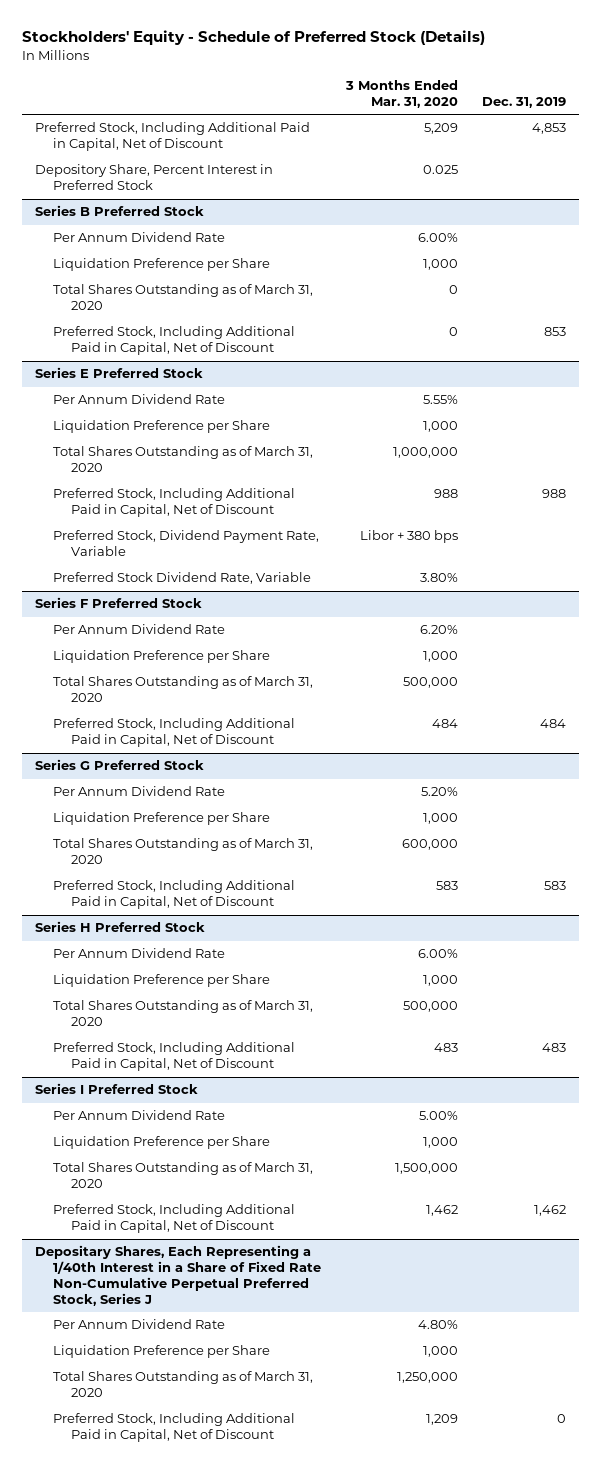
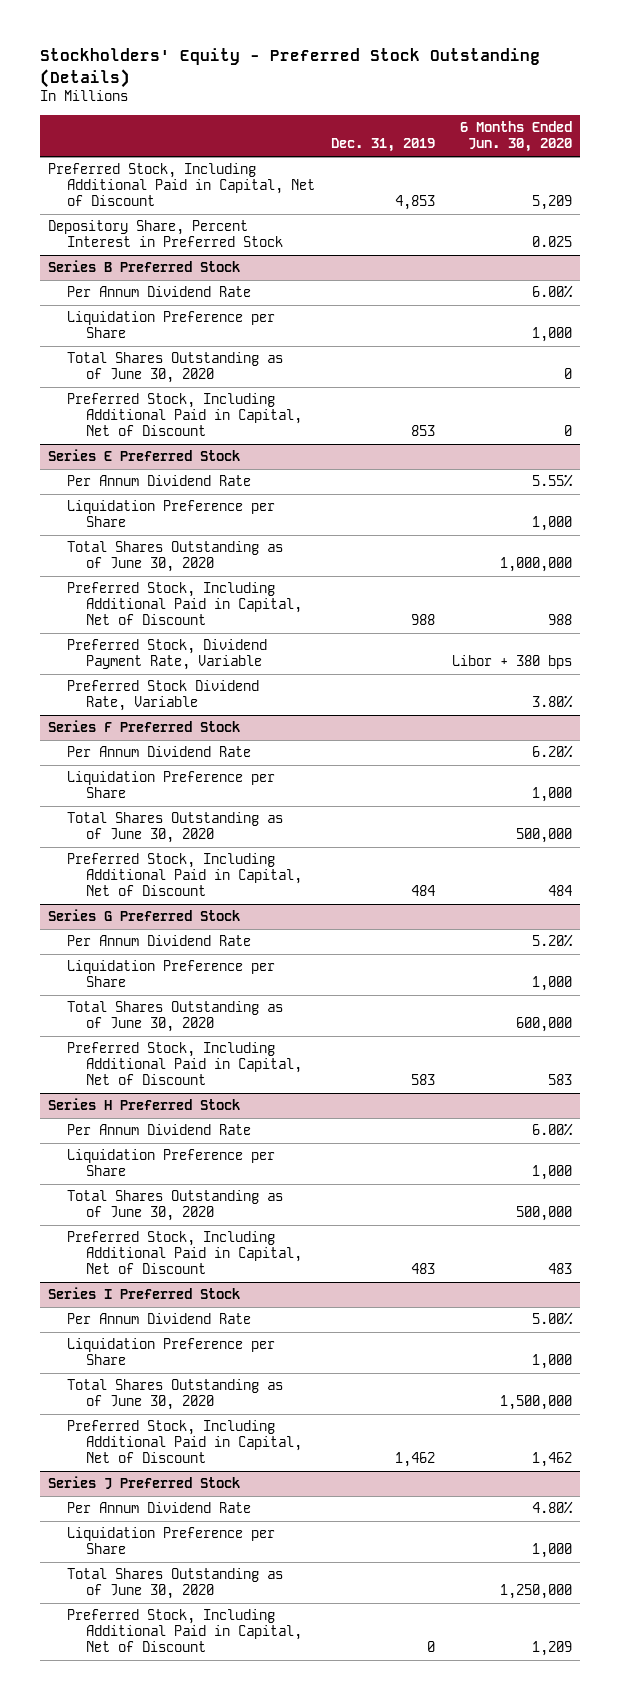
- Stockholders' Equity - Schedule of Preferred Stock (Details)
+ Stockholders' Equity - Preferred Stock Outstanding (Details)
- | 3 Months Ended Mar. 31, 2020 | Dec. 31, 2019
+ | Dec. 31, 2019 | 6 Months Ended Jun. 30, 2020
@ Series B Preferred Stock
- Total Shares Outstanding as of March 31, 2020 | 0 |
+ Total Shares Outstanding as of June 30, 2020 | | 0
@ Series E Preferred Stock
- Total Shares Outstanding as of March 31, 2020 | 1,000,000 |
+ Total Shares Outstanding as of June 30, 2020 | | 1,000,000
@ Series F Preferred Stock
- Total Shares Outstanding as of March 31, 2020 | 500,000 |
+ Total Shares Outstanding as of June 30, 2020 | | 500,000
@ Series G Preferred Stock
- Total Shares Outstanding as of March 31, 2020 | 600,000 |
+ Total Shares Outstanding as of June 30, 2020 | | 600,000
@ Series H Preferred Stock
- Total Shares Outstanding as of March 31, 2020 | 500,000 |
+ Total Shares Outstanding as of June 30, 2020 | | 500,000
@ Series I Preferred Stock
- Total Shares Outstanding as of March 31, 2020 | 1,500,000 |
+ Total Shares Outstanding as of June 30, 2020 | | 1,500,000
- Depositary Shares, Each Representing a 1/40th Interest in a Share of Fixed Rate Non-Cumulative Perpetual Preferred Stock, Series J
+ Series J Preferred Stock
- Total Shares Outstanding as of March 31, 2020 | 1,250,000 |
+ Total Shares Outstanding as of June 30, 2020 | | 1,250,000

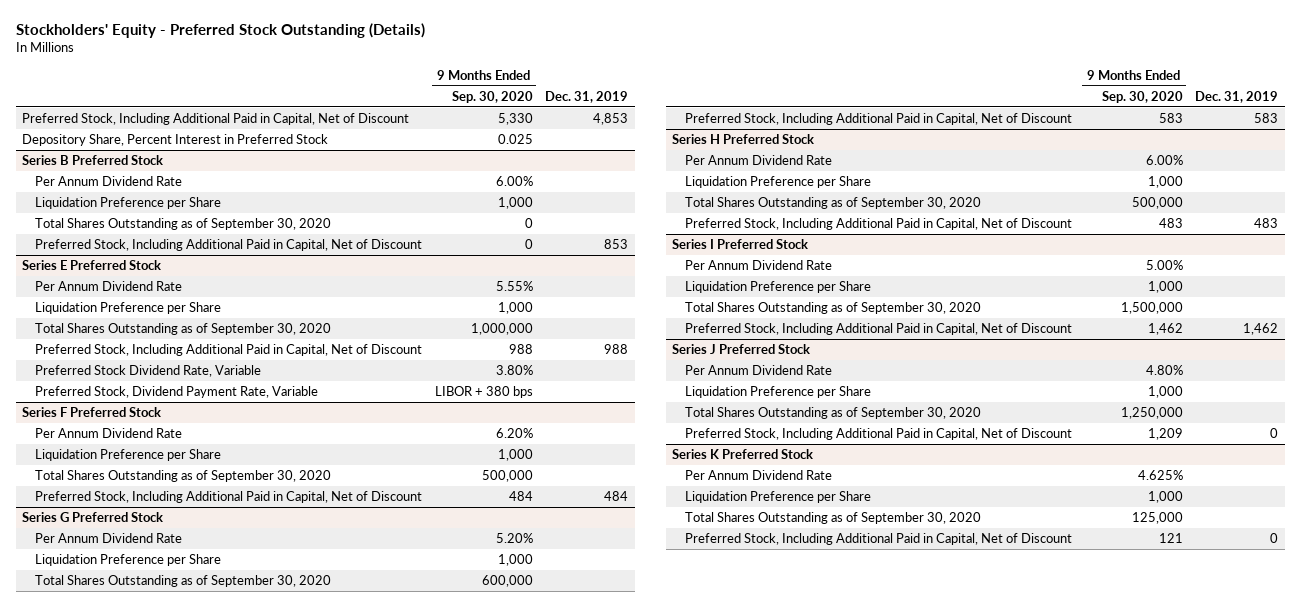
- | Dec. 31, 2019 | 6 Months Ended Jun. 30, 2020
+ | 9 Months Ended Sep. 30, 2020 | Dec. 31, 2019
@ Series B Preferred Stock
- Total Shares Outstanding as of June 30, 2020 | | 0
+ Total Shares Outstanding as of September 30, 2020 | 0 |
@ Series E Preferred Stock
- Total Shares Outstanding as of June 30, 2020 | | 1,000,000
+ Total Shares Outstanding as of September 30, 2020 | 1,000,000 |
moved down: Preferred Stock, Dividend Payment Rate, Variable | LIBOR + 380 bps |
@ Series F Preferred Stock
- Total Shares Outstanding as of June 30, 2020 | | 500,000
+ Total Shares Outstanding as of September 30, 2020 | 500,000 |
@ Series G Preferred Stock
- Total Shares Outstanding as of June 30, 2020 | | 600,000
+ Total Shares Outstanding as of September 30, 2020 | 600,000 |
@ Series H Preferred Stock
- Total Shares Outstanding as of June 30, 2020 | | 500,000
+ Total Shares Outstanding as of September 30, 2020 | 500,000 |
@ Series I Preferred Stock
- Total Shares Outstanding as of June 30, 2020 | | 1,500,000
+ Total Shares Outstanding as of September 30, 2020 | 1,500,000 |
@ Series J Preferred Stock
- Total Shares Outstanding as of June 30, 2020 | | 1,250,000
+ Total Shares Outstanding as of September 30, 2020 | 1,250,000 |
+ Series K Preferred Stock
+ Per Annum Dividend Rate | 4.625% |
+ Liquidation Preference per Share | 1,000 |
+ Total Shares Outstanding as of September 30, 2020 | 125,000 |
+ Preferred Stock, Including Additional Paid in Capital, Net of Discount | 121 | 0

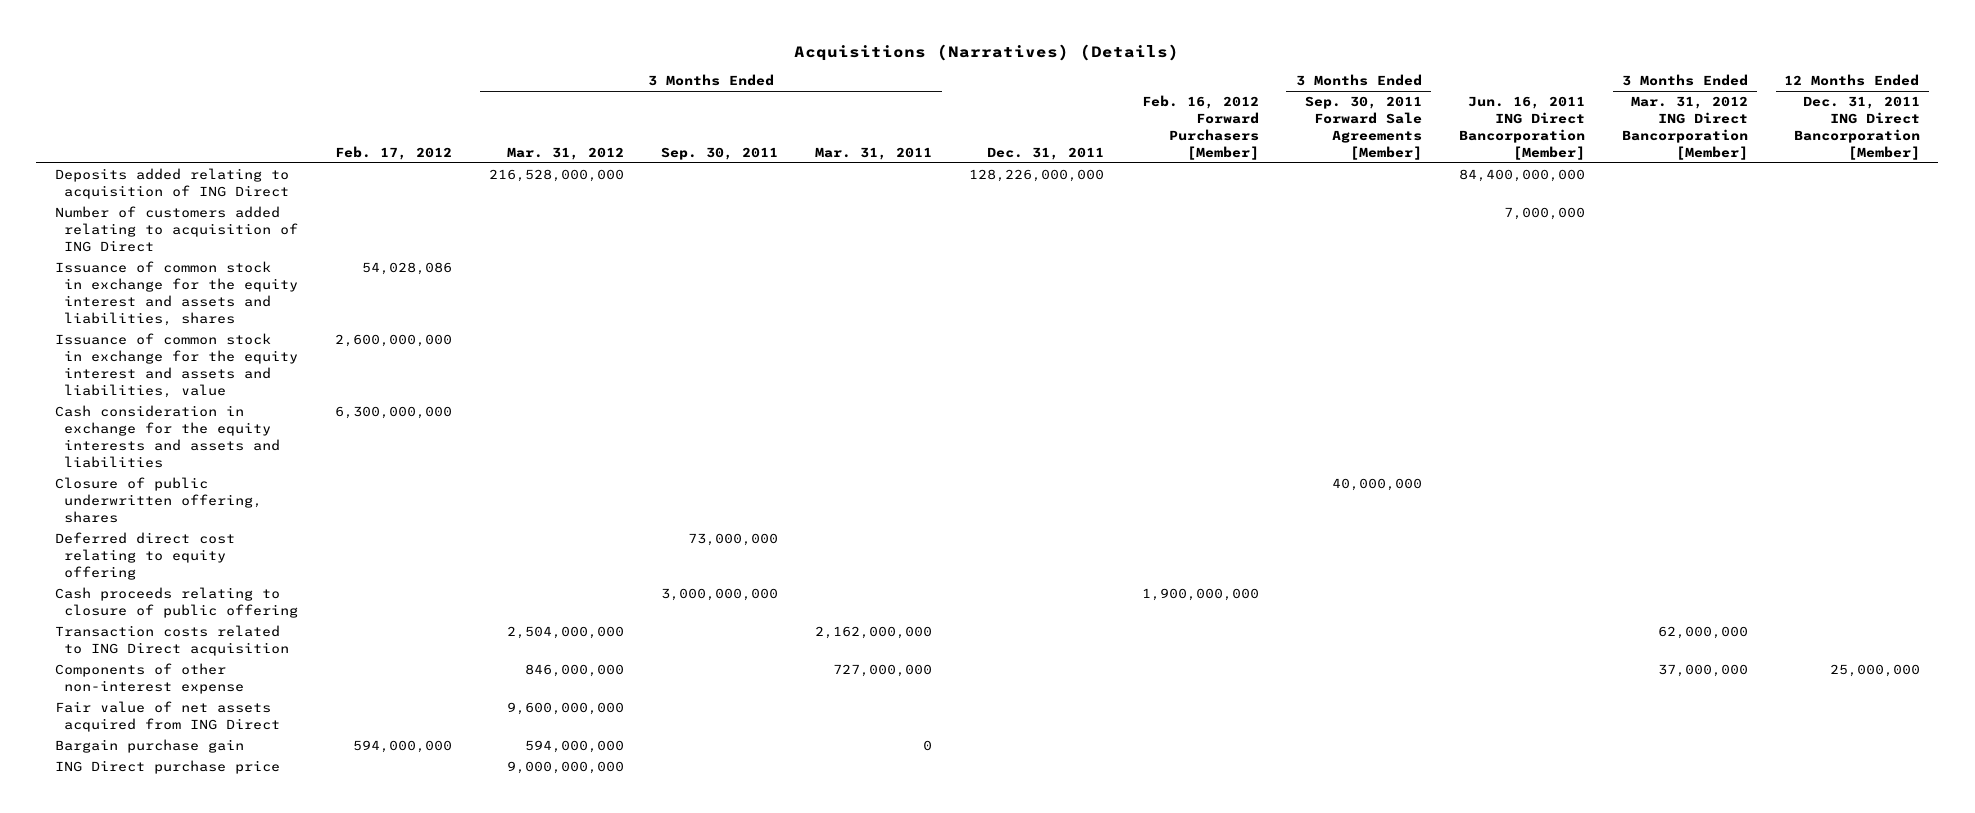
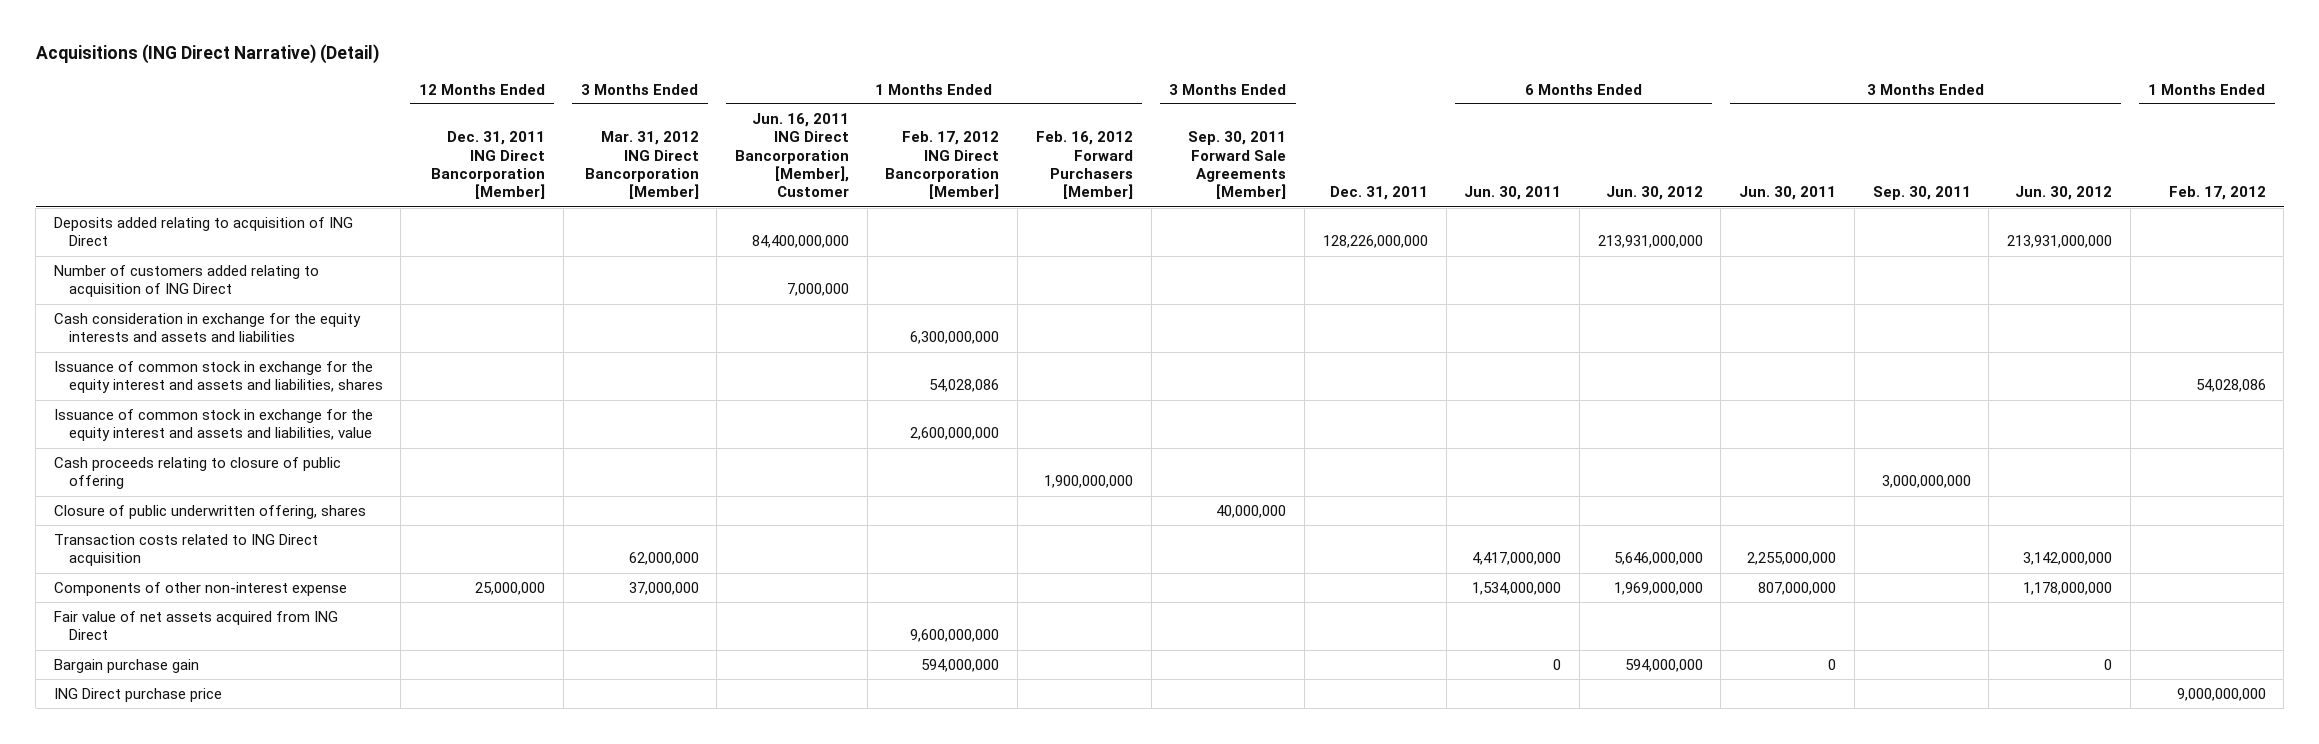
- Acquisitions (Narratives) (Details)
+ Acquisitions (ING Direct Narrative) (Detail)
- | Feb. 17, 2012 | 3 Months Ended Mar. 31, 2012 | 3 Months Ended Sep. 30, 2011 | 3 Months Ended Mar. 31, 2011 | Dec. 31, 2011 | Feb. 16, 2012 Forward Purchasers [Member] | 3 Months Ended Sep. 30, 2011 Forward Sale Agreements [Member] | Jun. 16, 2011 ING Direct Bancorporation [Member] | 3 Months Ended Mar. 31, 2012 ING Direct Bancorporation [Member] | 12 Months Ended Dec. 31, 2011 ING Direct Bancorporation [Member]
+ | 12 Months Ended Dec. 31, 2011 ING Direct Bancorporation [Member] | 3 Months Ended Mar. 31, 2012 ING Direct Bancorporation [Member] | 1 Months Ended Jun. 16, 2011 ING Direct Bancorporation [Member], Customer | 1 Months Ended Feb. 17, 2012 ING Direct Bancorporation [Member] | 1 Months Ended Feb. 16, 2012 Forward Purchasers [Member] | 3 Months Ended Sep. 30, 2011 Forward Sale Agreements [Member] | Dec. 31, 2011 | 6 Months Ended Jun. 30, 2011 | 6 Months Ended Jun. 30, 2012 | 3 Months Ended Jun. 30, 2011 | 3 Months Ended Sep. 30, 2011 | 3 Months Ended Jun. 30, 2012 | 1 Months Ended Feb. 17, 2012
moved up: Cash consideration in exchange for the equity interests and assets and liabilities | | | | 6,300,000,000 | | | | | | | | |
- Deferred direct cost relating to equity offering | | | 73,000,000 | | | | | | |
moved down: Closure of public underwritten offering, shares | | | | | | 40,000,000 | | | | | | |

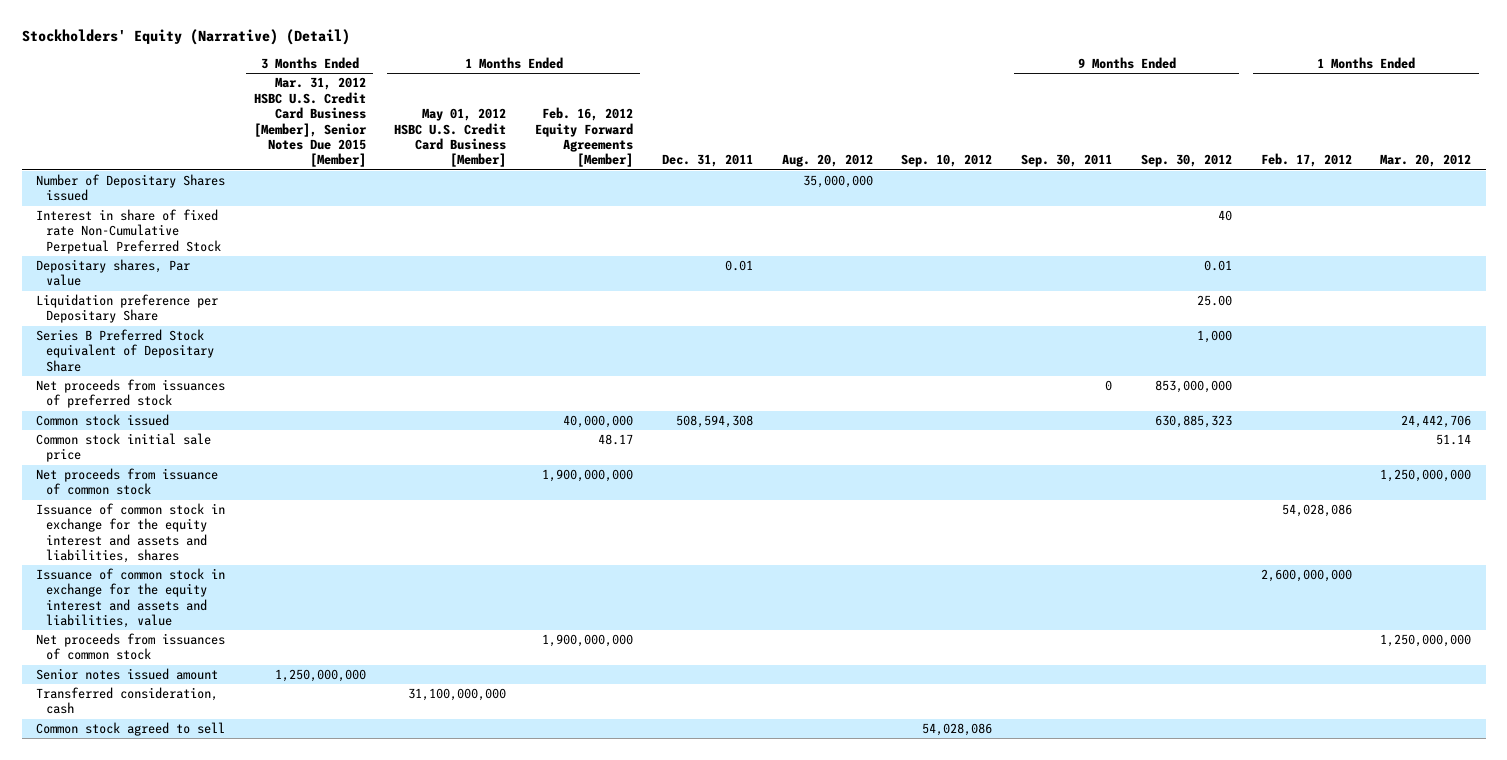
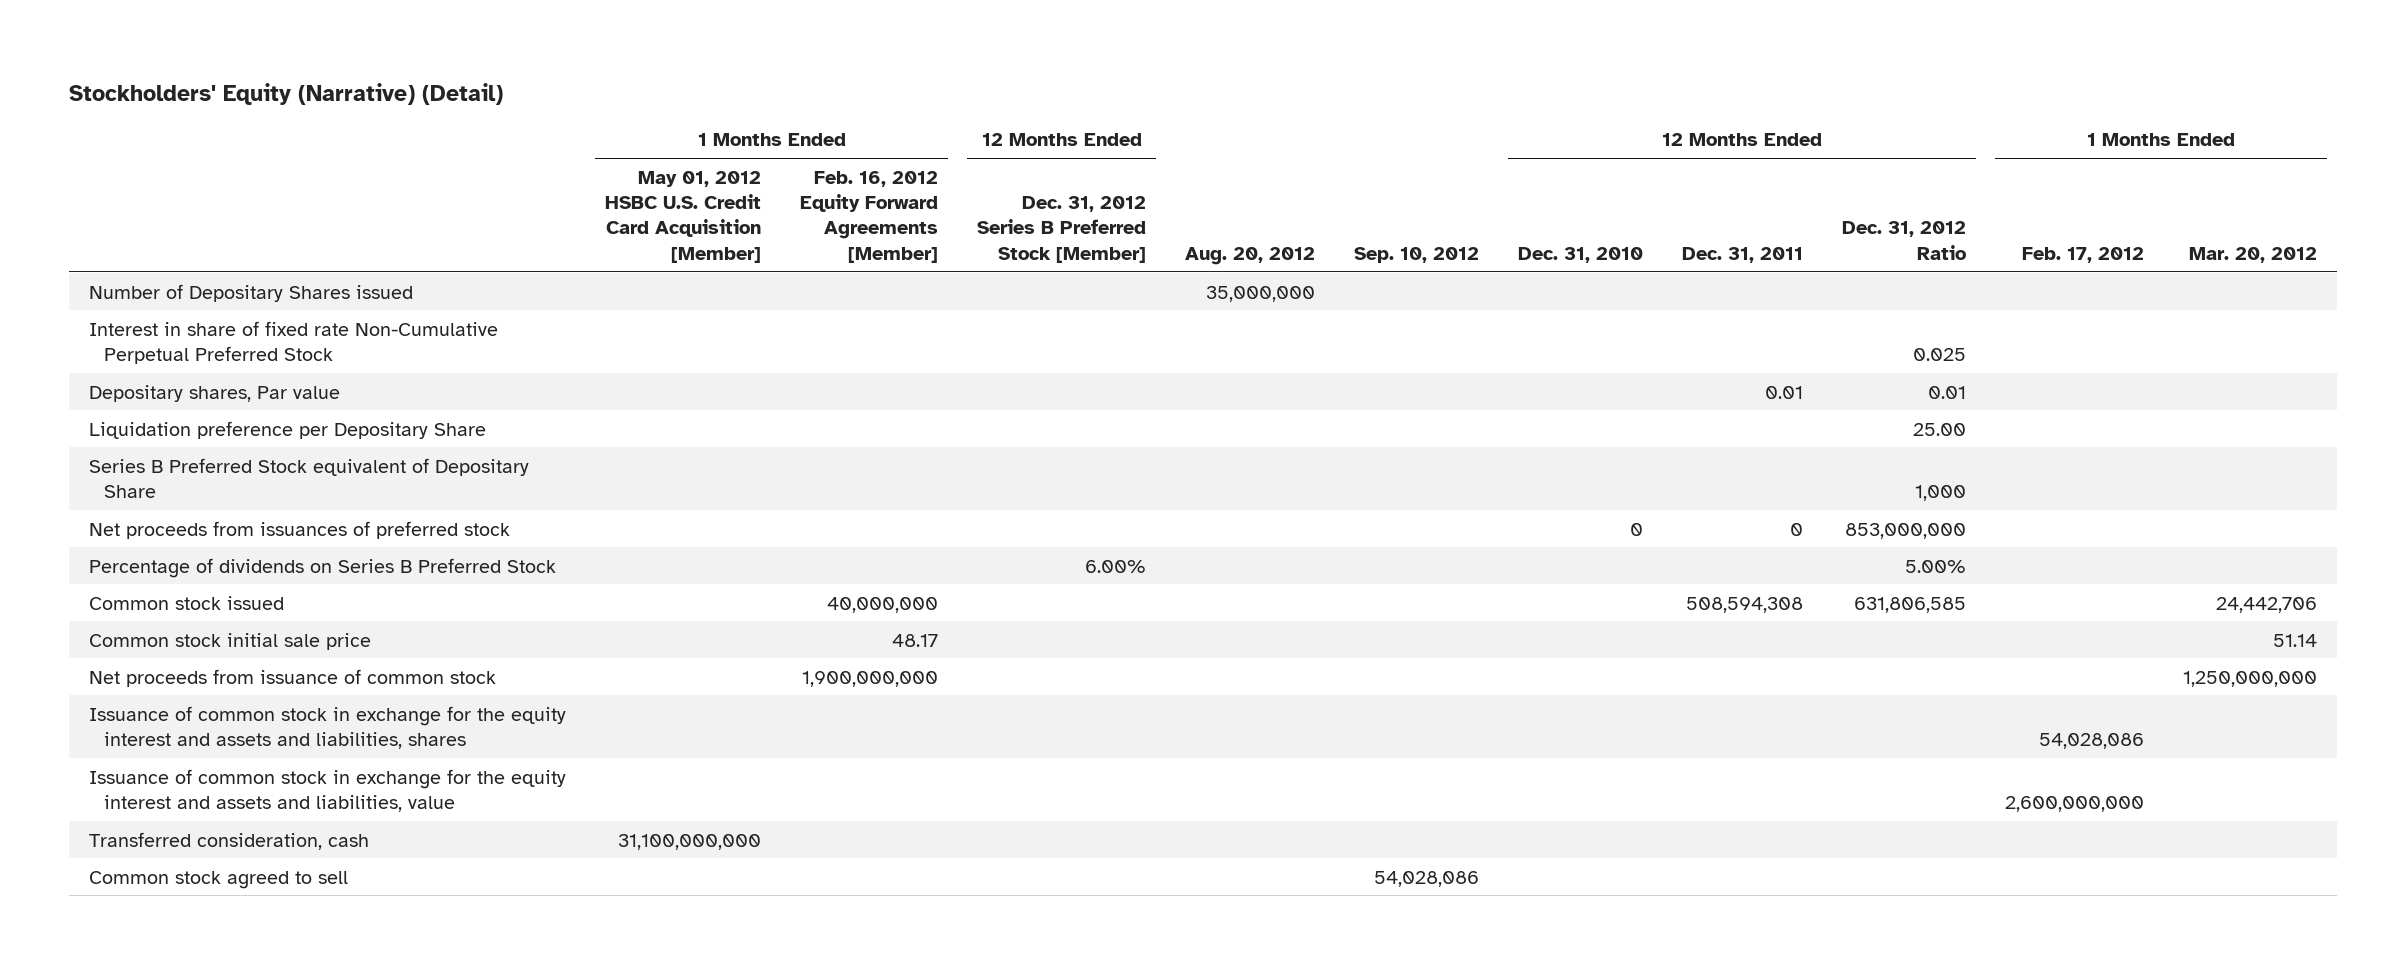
- | 3 Months Ended Mar. 31, 2012 HSBC U.S. Credit Card Business [Member], Senior Notes Due 2015 [Member] | 1 Months Ended May 01, 2012 HSBC U.S. Credit Card Business [Member] | 1 Months Ended Feb. 16, 2012 Equity Forward Agreements [Member] | Dec. 31, 2011 | Aug. 20, 2012 | Sep. 10, 2012 | 9 Months Ended Sep. 30, 2011 | 9 Months Ended Sep. 30, 2012 | 1 Months Ended Feb. 17, 2012 | 1 Months Ended Mar. 20, 2012
+ | 1 Months Ended May 01, 2012 HSBC U.S. Credit Card Acquisition [Member] | 1 Months Ended Feb. 16, 2012 Equity Forward Agreements [Member] | 12 Months Ended Dec. 31, 2012 Series B Preferred Stock [Member] | Aug. 20, 2012 | Sep. 10, 2012 | 12 Months Ended Dec. 31, 2010 | 12 Months Ended Dec. 31, 2011 | 12 Months Ended Dec. 31, 2012 Ratio | 1 Months Ended Feb. 17, 2012 | 1 Months Ended Mar. 20, 2012
+ Percentage of dividends on Series B Preferred Stock | | | 6.00% | | | | | 5.00% | |
- Net proceeds from issuances of common stock | | | 1,900,000,000 | | | | | | | 1,250,000,000
- Senior notes issued amount | 1,250,000,000 | | | | | | | | |

